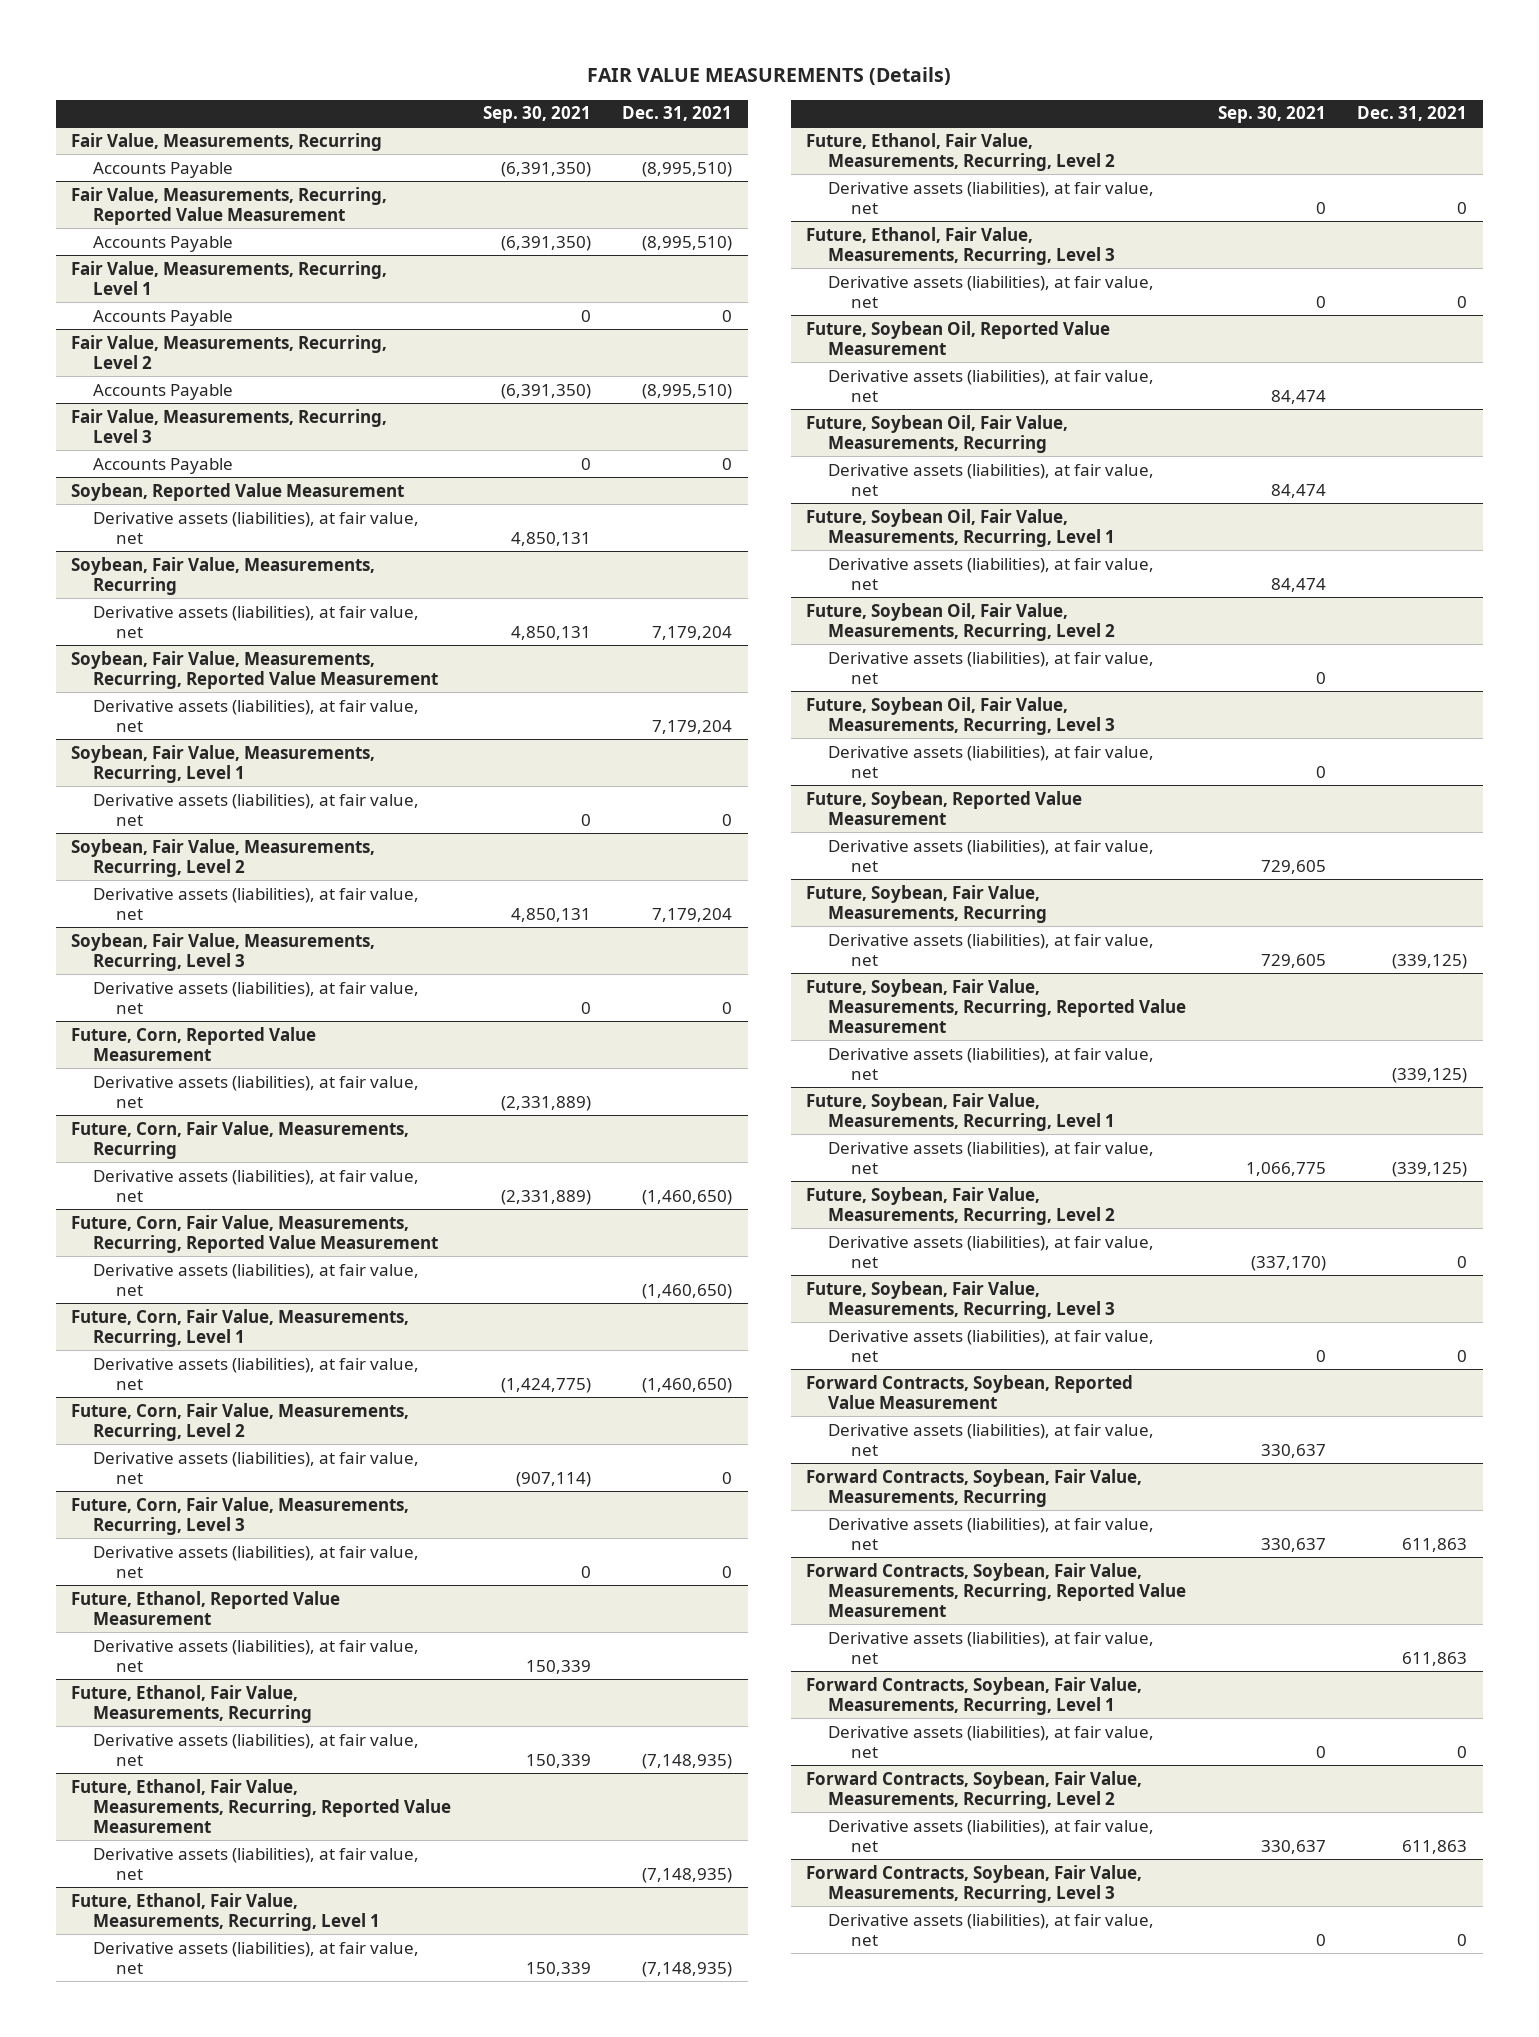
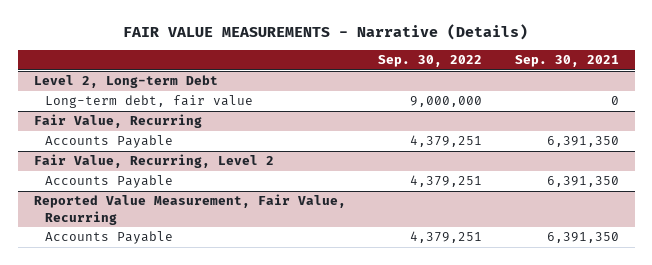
- FAIR VALUE MEASUREMENTS (Details)
+ FAIR VALUE MEASUREMENTS - Narrative (Details)
- | Sep. 30, 2021 | Dec. 31, 2021
+ | Sep. 30, 2022 | Sep. 30, 2021
- Fair Value, Measurements, Recurring
- Accounts Payable | (6,391,350) | (8,995,510)
- Fair Value, Measurements, Recurring, Reported Value Measurement
- Accounts Payable | (6,391,350) | (8,995,510)
- Fair Value, Measurements, Recurring, Level 1
- Accounts Payable | 0 | 0
- Fair Value, Measurements, Recurring, Level 2
- Accounts Payable | (6,391,350) | (8,995,510)
- Fair Value, Measurements, Recurring, Level 3
- Accounts Payable | 0 | 0
- Soybean, Reported Value Measurement
- Derivative assets (liabilities), at fair value, net | 4,850,131 |
- Soybean, Fair Value, Measurements, Recurring
- Derivative assets (liabilities), at fair value, net | 4,850,131 | 7,179,204
- Soybean, Fair Value, Measurements, Recurring, Reported Value Measurement
- Derivative assets (liabilities), at fair value, net | | 7,179,204
- Soybean, Fair Value, Measurements, Recurring, Level 1
- Derivative assets (liabilities), at fair value, net | 0 | 0
- Soybean, Fair Value, Measurements, Recurring, Level 2
- Derivative assets (liabilities), at fair value, net | 4,850,131 | 7,179,204
- Soybean, Fair Value, Measurements, Recurring, Level 3
- Derivative assets (liabilities), at fair value, net | 0 | 0
- Future, Corn, Reported Value Measurement
- Derivative assets (liabilities), at fair value, net | (2,331,889) |
- Future, Corn, Fair Value, Measurements, Recurring
- Derivative assets (liabilities), at fair value, net | (2,331,889) | (1,460,650)
- Future, Corn, Fair Value, Measurements, Recurring, Reported Value Measurement
- Derivative assets (liabilities), at fair value, net | | (1,460,650)
- Future, Corn, Fair Value, Measurements, Recurring, Level 1
- Derivative assets (liabilities), at fair value, net | (1,424,775) | (1,460,650)
- Future, Corn, Fair Value, Measurements, Recurring, Level 2
- Derivative assets (liabilities), at fair value, net | (907,114) | 0
- Future, Corn, Fair Value, Measurements, Recurring, Level 3
- Derivative assets (liabilities), at fair value, net | 0 | 0
- Future, Ethanol, Reported Value Measurement
- Derivative assets (liabilities), at fair value, net | 150,339 |
- Future, Ethanol, Fair Value, Measurements, Recurring
- Derivative assets (liabilities), at fair value, net | 150,339 | (7,148,935)
- Future, Ethanol, Fair Value, Measurements, Recurring, Reported Value Measurement
- Derivative assets (liabilities), at fair value, net | | (7,148,935)
- Future, Ethanol, Fair Value, Measurements, Recurring, Level 1
- Derivative assets (liabilities), at fair value, net | 150,339 | (7,148,935)
- Future, Ethanol, Fair Value, Measurements, Recurring, Level 2
- Derivative assets (liabilities), at fair value, net | 0 | 0
- Future, Ethanol, Fair Value, Measurements, Recurring, Level 3
- Derivative assets (liabilities), at fair value, net | 0 | 0
- Future, Soybean Oil, Reported Value Measurement
- Derivative assets (liabilities), at fair value, net | 84,474 |
- Future, Soybean Oil, Fair Value, Measurements, Recurring
- Derivative assets (liabilities), at fair value, net | 84,474 |
- Future, Soybean Oil, Fair Value, Measurements, Recurring, Level 1
- Derivative assets (liabilities), at fair value, net | 84,474 |
- Future, Soybean Oil, Fair Value, Measurements, Recurring, Level 2
- Derivative assets (liabilities), at fair value, net | 0 |
- Future, Soybean Oil, Fair Value, Measurements, Recurring, Level 3
- Derivative assets (liabilities), at fair value, net | 0 |
- Future, Soybean, Reported Value Measurement
- Derivative assets (liabilities), at fair value, net | 729,605 |
- Future, Soybean, Fair Value, Measurements, Recurring
- Derivative assets (liabilities), at fair value, net | 729,605 | (339,125)
- Future, Soybean, Fair Value, Measurements, Recurring, Reported Value Measurement
- Derivative assets (liabilities), at fair value, net | | (339,125)
- Future, Soybean, Fair Value, Measurements, Recurring, Level 1
- Derivative assets (liabilities), at fair value, net | 1,066,775 | (339,125)
- Future, Soybean, Fair Value, Measurements, Recurring, Level 2
- Derivative assets (liabilities), at fair value, net | (337,170) | 0
- Future, Soybean, Fair Value, Measurements, Recurring, Level 3
- Derivative assets (liabilities), at fair value, net | 0 | 0
- Forward Contracts, Soybean, Reported Value Measurement
- Derivative assets (liabilities), at fair value, net | 330,637 |
- Forward Contracts, Soybean, Fair Value, Measurements, Recurring
- Derivative assets (liabilities), at fair value, net | 330,637 | 611,863
- Forward Contracts, Soybean, Fair Value, Measurements, Recurring, Reported Value Measurement
- Derivative assets (liabilities), at fair value, net | | 611,863
- Forward Contracts, Soybean, Fair Value, Measurements, Recurring, Level 1
- Derivative assets (liabilities), at fair value, net | 0 | 0
- Forward Contracts, Soybean, Fair Value, Measurements, Recurring, Level 2
- Derivative assets (liabilities), at fair value, net | 330,637 | 611,863
- Forward Contracts, Soybean, Fair Value, Measurements, Recurring, Level 3
- Derivative assets (liabilities), at fair value, net | 0 | 0
+ Level 2, Long-term Debt
+ Long-term debt, fair value | 9,000,000 | 0
+ Fair Value, Recurring
+ Accounts Payable | 4,379,251 | 6,391,350
+ Fair Value, Recurring, Level 2
+ Accounts Payable | 4,379,251 | 6,391,350
+ Reported Value Measurement, Fair Value, Recurring
+ Accounts Payable | 4,379,251 | 6,391,350

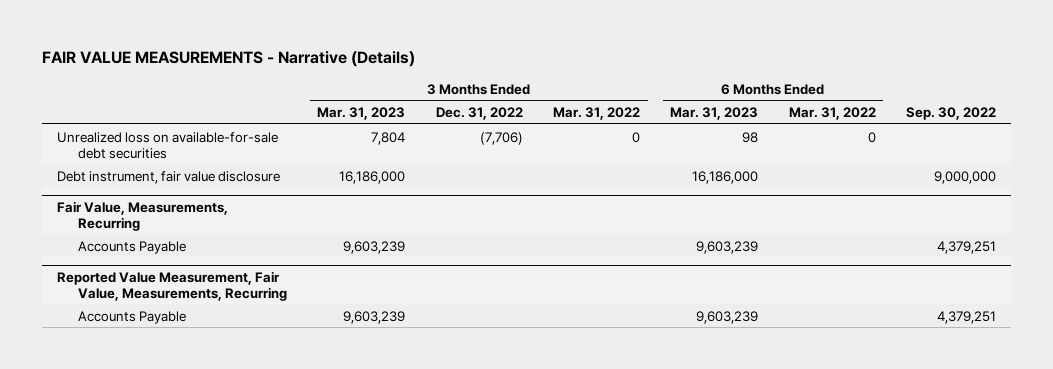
- | Sep. 30, 2022 | Sep. 30, 2021
+ | 3 Months Ended Mar. 31, 2023 | 3 Months Ended Dec. 31, 2022 | 3 Months Ended Mar. 31, 2022 | 6 Months Ended Mar. 31, 2023 | 6 Months Ended Mar. 31, 2022 | Sep. 30, 2022
- Level 2, Long-term Debt
- Long-term debt, fair value | 9,000,000 | 0
- Fair Value, Recurring
- Accounts Payable | 4,379,251 | 6,391,350
- Fair Value, Recurring, Level 2
+ Unrealized loss on available-for-sale debt securities | 7,804 | (7,706) | 0 | 98 | 0 |
+ Debt instrument, fair value disclosure | 16,186,000 | | | 16,186,000 | | 9,000,000
+ Fair Value, Measurements, Recurring
- Reported Value Measurement, Fair Value, Recurring
+ Reported Value Measurement, Fair Value, Measurements, Recurring

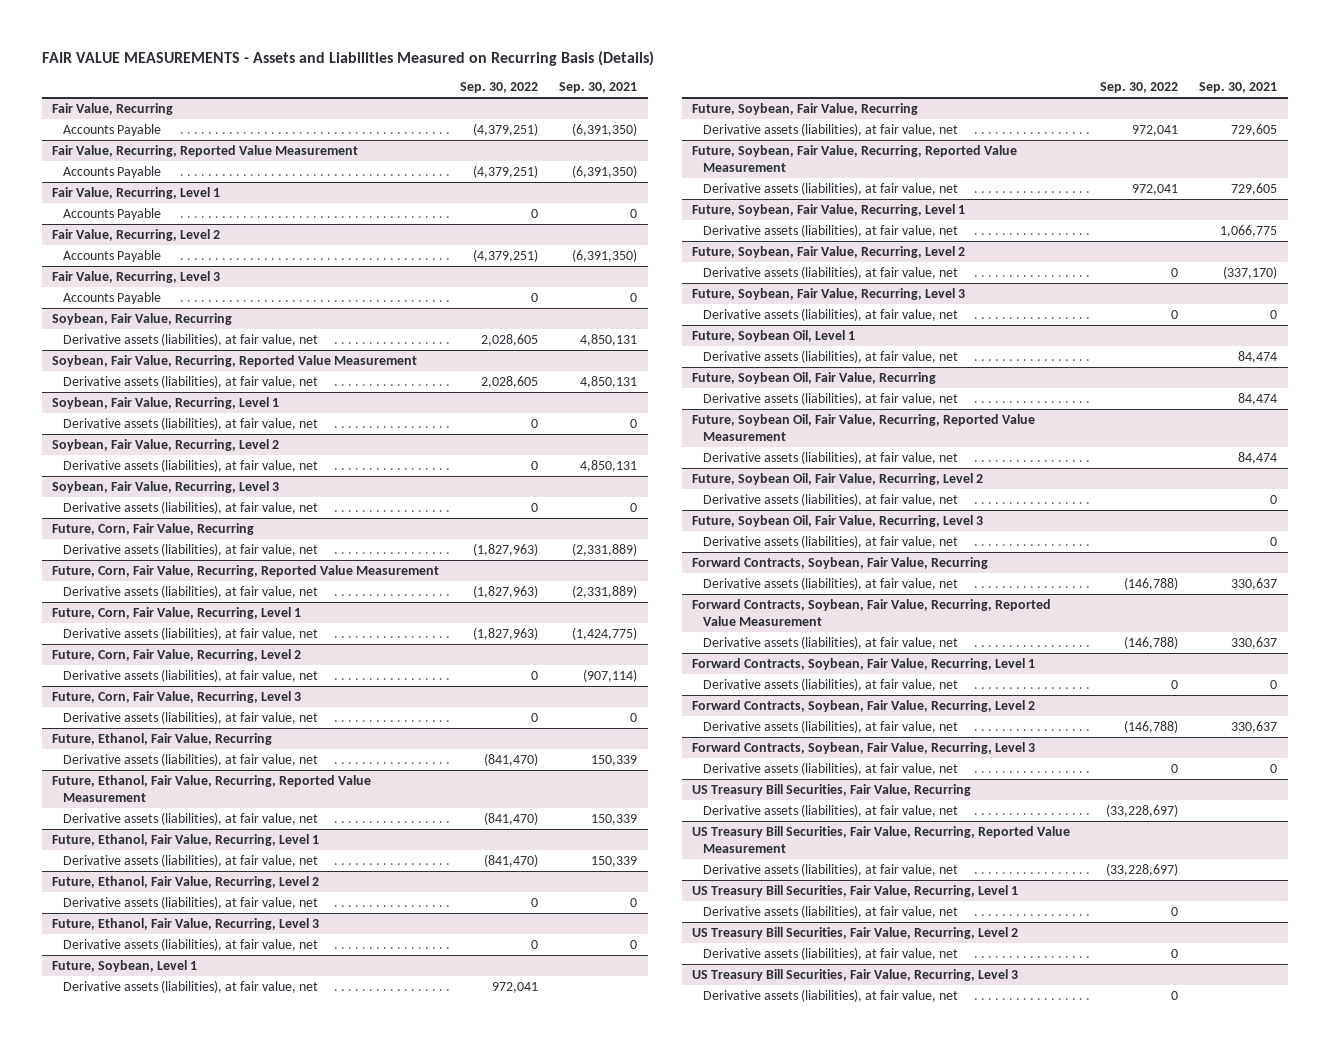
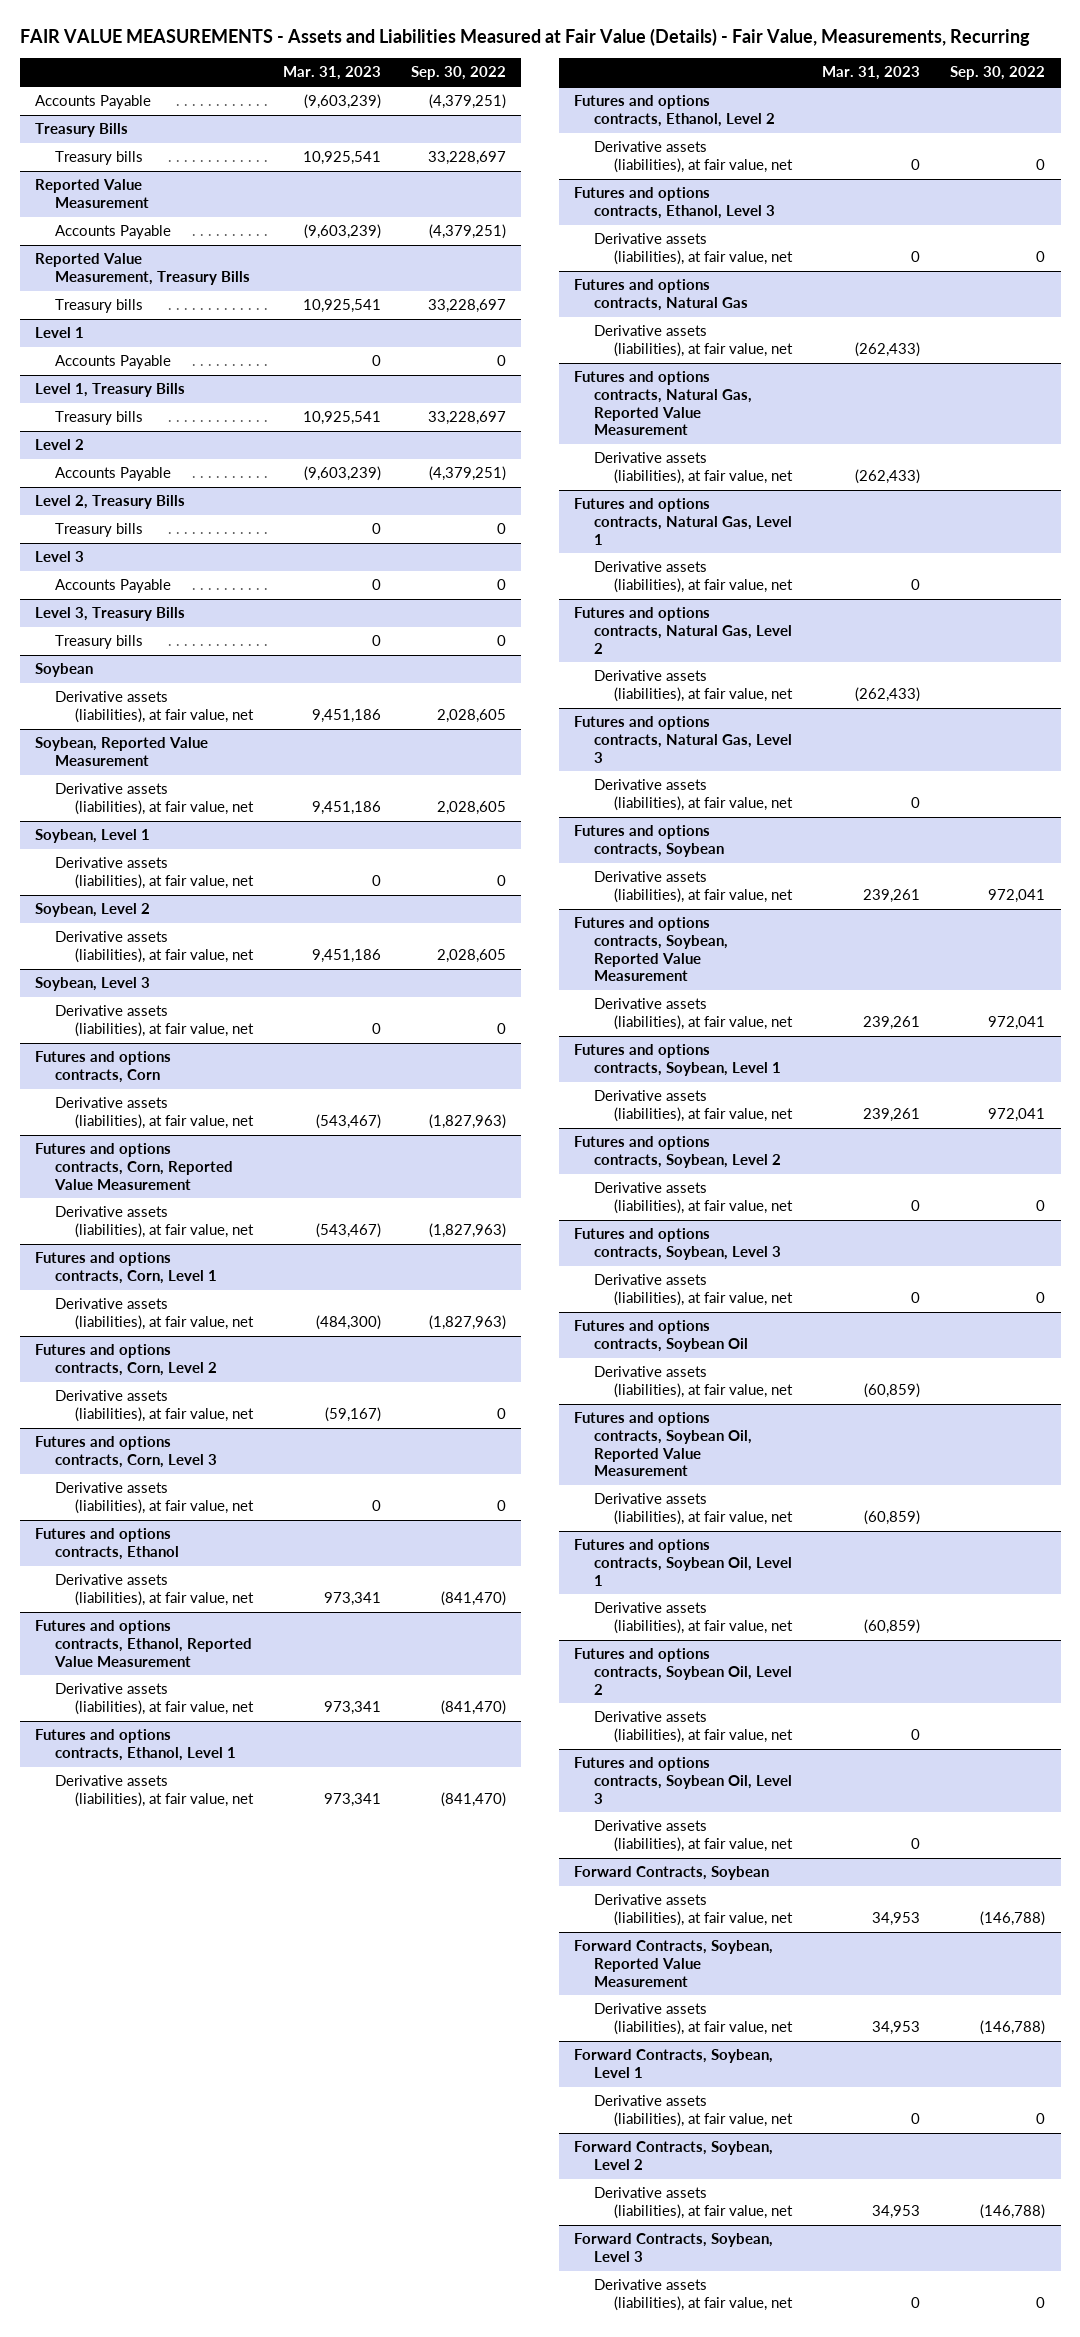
- FAIR VALUE MEASUREMENTS - Assets and Liabilities Measured on Recurring Basis (Details)
+ FAIR VALUE MEASUREMENTS - Assets and Liabilities Measured at Fair Value (Details) - Fair Value, Measurements, Recurring
- | Sep. 30, 2022 | Sep. 30, 2021
+ | Mar. 31, 2023 | Sep. 30, 2022
- Fair Value, Recurring
- Fair Value, Recurring, Reported Value Measurement
+ Treasury Bills
+ Treasury bills | 10,925,541 | 33,228,697
+ Reported Value Measurement
- Fair Value, Recurring, Level 1
+ Reported Value Measurement, Treasury Bills
+ Treasury bills | 10,925,541 | 33,228,697
+ Level 1
- Fair Value, Recurring, Level 2
+ Level 1, Treasury Bills
+ Treasury bills | 10,925,541 | 33,228,697
+ Level 2
- Fair Value, Recurring, Level 3
+ Level 2, Treasury Bills
+ Treasury bills | 0 | 0
+ Level 3
- Soybean, Fair Value, Recurring
+ Level 3, Treasury Bills
+ Treasury bills | 0 | 0
+ Soybean
- Soybean, Fair Value, Recurring, Reported Value Measurement
+ Soybean, Reported Value Measurement
- Soybean, Fair Value, Recurring, Level 1
- Derivative assets (liabilities), at fair value, net | 0 | 0
- Soybean, Fair Value, Recurring, Level 2
+ Soybean, Level 1
- Soybean, Fair Value, Recurring, Level 3
+ Soybean, Level 2
+ Derivative assets (liabilities), at fair value, net | 9,451,186 | 2,028,605
+ Soybean, Level 3
- Future, Corn, Fair Value, Recurring
+ Futures and options contracts, Corn
- Future, Corn, Fair Value, Recurring, Reported Value Measurement
+ Futures and options contracts, Corn, Reported Value Measurement
- Future, Corn, Fair Value, Recurring, Level 1
+ Futures and options contracts, Corn, Level 1
- Future, Corn, Fair Value, Recurring, Level 2
+ Futures and options contracts, Corn, Level 2
- Future, Corn, Fair Value, Recurring, Level 3
+ Futures and options contracts, Corn, Level 3
- Future, Ethanol, Fair Value, Recurring
+ Futures and options contracts, Ethanol
- Future, Ethanol, Fair Value, Recurring, Reported Value Measurement
+ Futures and options contracts, Ethanol, Reported Value Measurement
- Future, Ethanol, Fair Value, Recurring, Level 1
+ Futures and options contracts, Ethanol, Level 1
- Future, Ethanol, Fair Value, Recurring, Level 2
+ Futures and options contracts, Ethanol, Level 2
- Future, Ethanol, Fair Value, Recurring, Level 3
+ Futures and options contracts, Ethanol, Level 3
- Future, Soybean, Level 1
+ Futures and options contracts, Natural Gas
+ Derivative assets (liabilities), at fair value, net | (262,433) |
+ Futures and options contracts, Natural Gas, Reported Value Measurement
+ Derivative assets (liabilities), at fair value, net | (262,433) |
+ Futures and options contracts, Natural Gas, Level 1
+ Derivative assets (liabilities), at fair value, net | 0 |
+ Futures and options contracts, Natural Gas, Level 2
+ Derivative assets (liabilities), at fair value, net | (262,433) |
+ Futures and options contracts, Natural Gas, Level 3
+ Derivative assets (liabilities), at fair value, net | 0 |
+ Futures and options contracts, Soybean
- Future, Soybean, Fair Value, Recurring
+ Futures and options contracts, Soybean, Reported Value Measurement
- Future, Soybean, Fair Value, Recurring, Reported Value Measurement
+ Futures and options contracts, Soybean, Level 1
- Future, Soybean, Fair Value, Recurring, Level 1
- Derivative assets (liabilities), at fair value, net | | 1,066,775
- Future, Soybean, Fair Value, Recurring, Level 2
+ Futures and options contracts, Soybean, Level 2
- Future, Soybean, Fair Value, Recurring, Level 3
+ Futures and options contracts, Soybean, Level 3
- Future, Soybean Oil, Level 1
+ Futures and options contracts, Soybean Oil
- Future, Soybean Oil, Fair Value, Recurring
+ Futures and options contracts, Soybean Oil, Reported Value Measurement
- Future, Soybean Oil, Fair Value, Recurring, Reported Value Measurement
+ Futures and options contracts, Soybean Oil, Level 1
- Future, Soybean Oil, Fair Value, Recurring, Level 2
+ Futures and options contracts, Soybean Oil, Level 2
- Future, Soybean Oil, Fair Value, Recurring, Level 3
+ Futures and options contracts, Soybean Oil, Level 3
- Forward Contracts, Soybean, Fair Value, Recurring
+ Forward Contracts, Soybean
- Forward Contracts, Soybean, Fair Value, Recurring, Reported Value Measurement
+ Forward Contracts, Soybean, Reported Value Measurement
- Forward Contracts, Soybean, Fair Value, Recurring, Level 1
+ Forward Contracts, Soybean, Level 1
- Forward Contracts, Soybean, Fair Value, Recurring, Level 2
+ Forward Contracts, Soybean, Level 2
- Forward Contracts, Soybean, Fair Value, Recurring, Level 3
- Derivative assets (liabilities), at fair value, net | 0 | 0
- US Treasury Bill Securities, Fair Value, Recurring
- Derivative assets (liabilities), at fair value, net | (33,228,697) |
- US Treasury Bill Securities, Fair Value, Recurring, Reported Value Measurement
- Derivative assets (liabilities), at fair value, net | (33,228,697) |
- US Treasury Bill Securities, Fair Value, Recurring, Level 1
- Derivative assets (liabilities), at fair value, net | 0 |
- US Treasury Bill Securities, Fair Value, Recurring, Level 2
- Derivative assets (liabilities), at fair value, net | 0 |
- US Treasury Bill Securities, Fair Value, Recurring, Level 3
+ Forward Contracts, Soybean, Level 3

